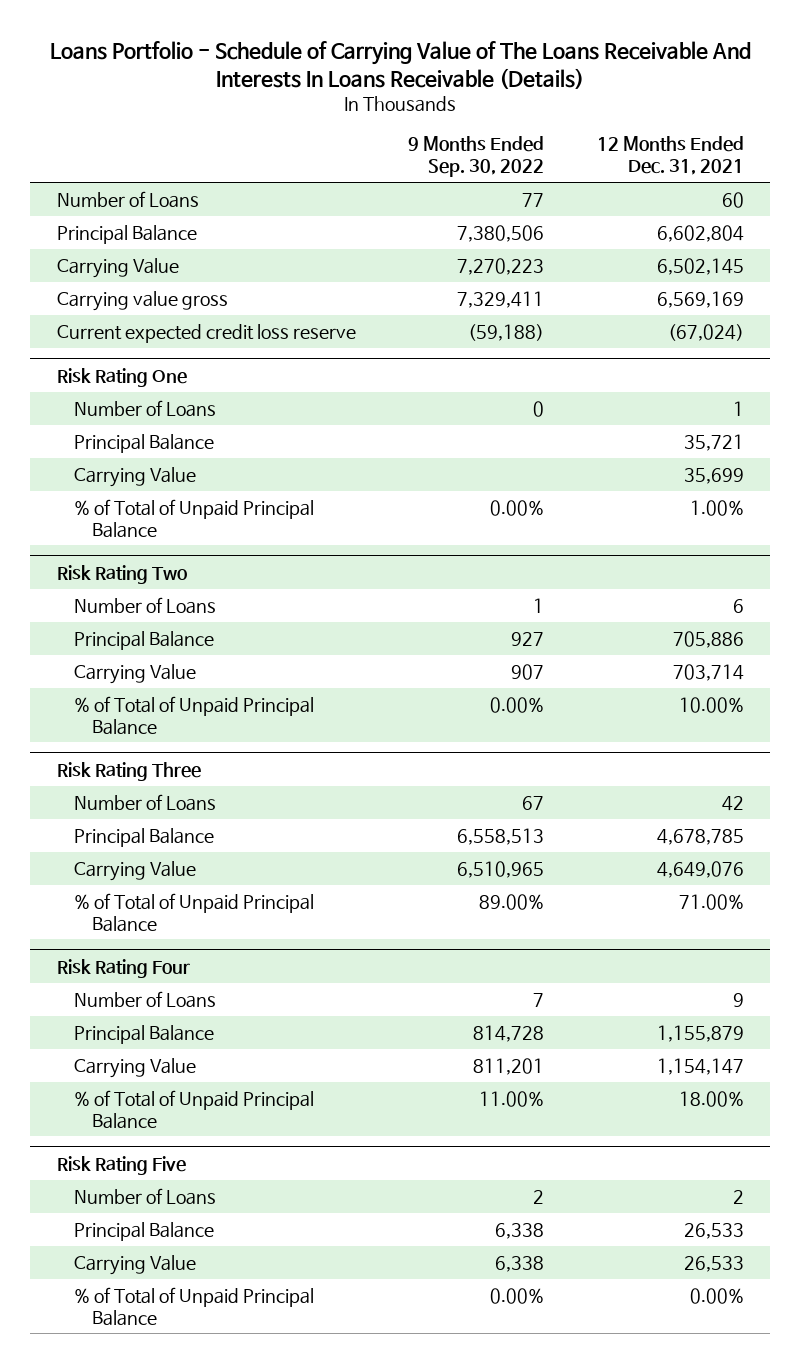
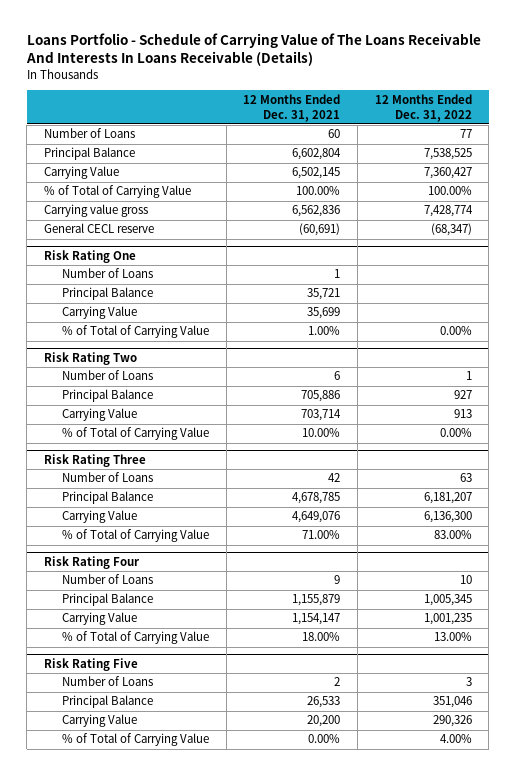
- | 9 Months Ended Sep. 30, 2022 | 12 Months Ended Dec. 31, 2021
+ | 12 Months Ended Dec. 31, 2021 | 12 Months Ended Dec. 31, 2022
- Carrying value gross | 7,329,411 | 6,569,169
- Current expected credit loss reserve | (59,188) | (67,024)
+ % of Total of Carrying Value | 100.00% | 100.00%
+ Carrying value gross | 6,562,836 | 7,428,774
+ General CECL reserve | (60,691) | (68,347)
@ Risk Rating One
- % of Total of Unpaid Principal Balance | 0.00% | 1.00%
+ % of Total of Carrying Value | 1.00% | 0.00%
@ Risk Rating Two
- % of Total of Unpaid Principal Balance | 0.00% | 10.00%
+ % of Total of Carrying Value | 10.00% | 0.00%
@ Risk Rating Three
- % of Total of Unpaid Principal Balance | 89.00% | 71.00%
+ % of Total of Carrying Value | 71.00% | 83.00%
@ Risk Rating Four
- % of Total of Unpaid Principal Balance | 11.00% | 18.00%
+ % of Total of Carrying Value | 18.00% | 13.00%
@ Risk Rating Five
- Carrying Value | 6,338 | 26,533
- % of Total of Unpaid Principal Balance | 0.00% | 0.00%
+ Carrying Value | 20,200 | 290,326
+ % of Total of Carrying Value | 0.00% | 4.00%

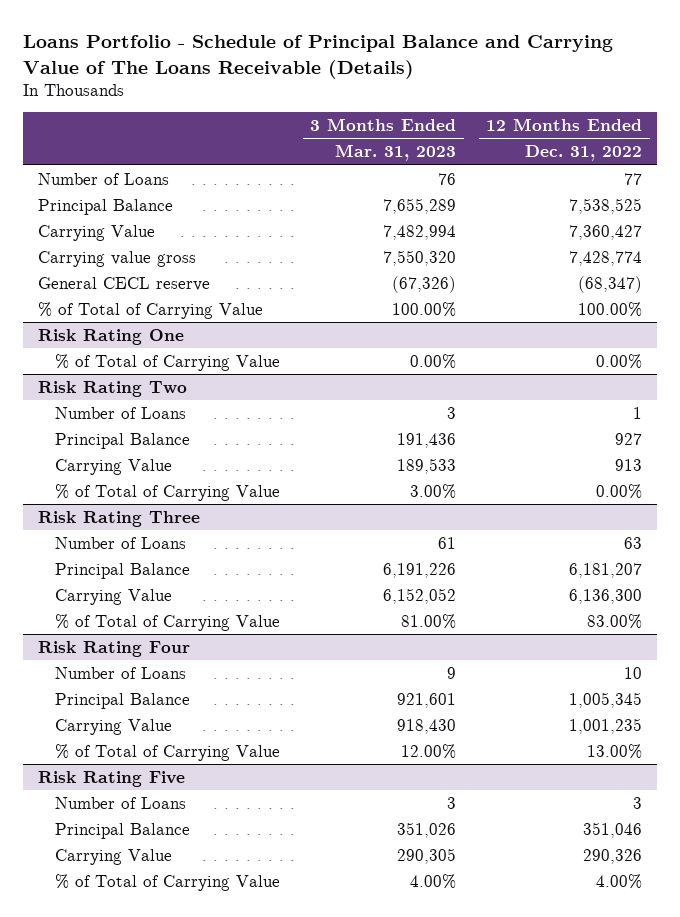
- Loans Portfolio - Schedule of Carrying Value of The Loans Receivable And Interests In Loans Receivable (Details)
+ Loans Portfolio - Schedule of Principal Balance and Carrying Value of The Loans Receivable (Details)
- | 12 Months Ended Dec. 31, 2021 | 12 Months Ended Dec. 31, 2022
+ | 3 Months Ended Mar. 31, 2023 | 12 Months Ended Dec. 31, 2022
moved down: % of Total of Carrying Value | 100.00% | 100.00%
@ Risk Rating One
- Number of Loans | 1 |
- Principal Balance | 35,721 |
- Carrying Value | 35,699 |

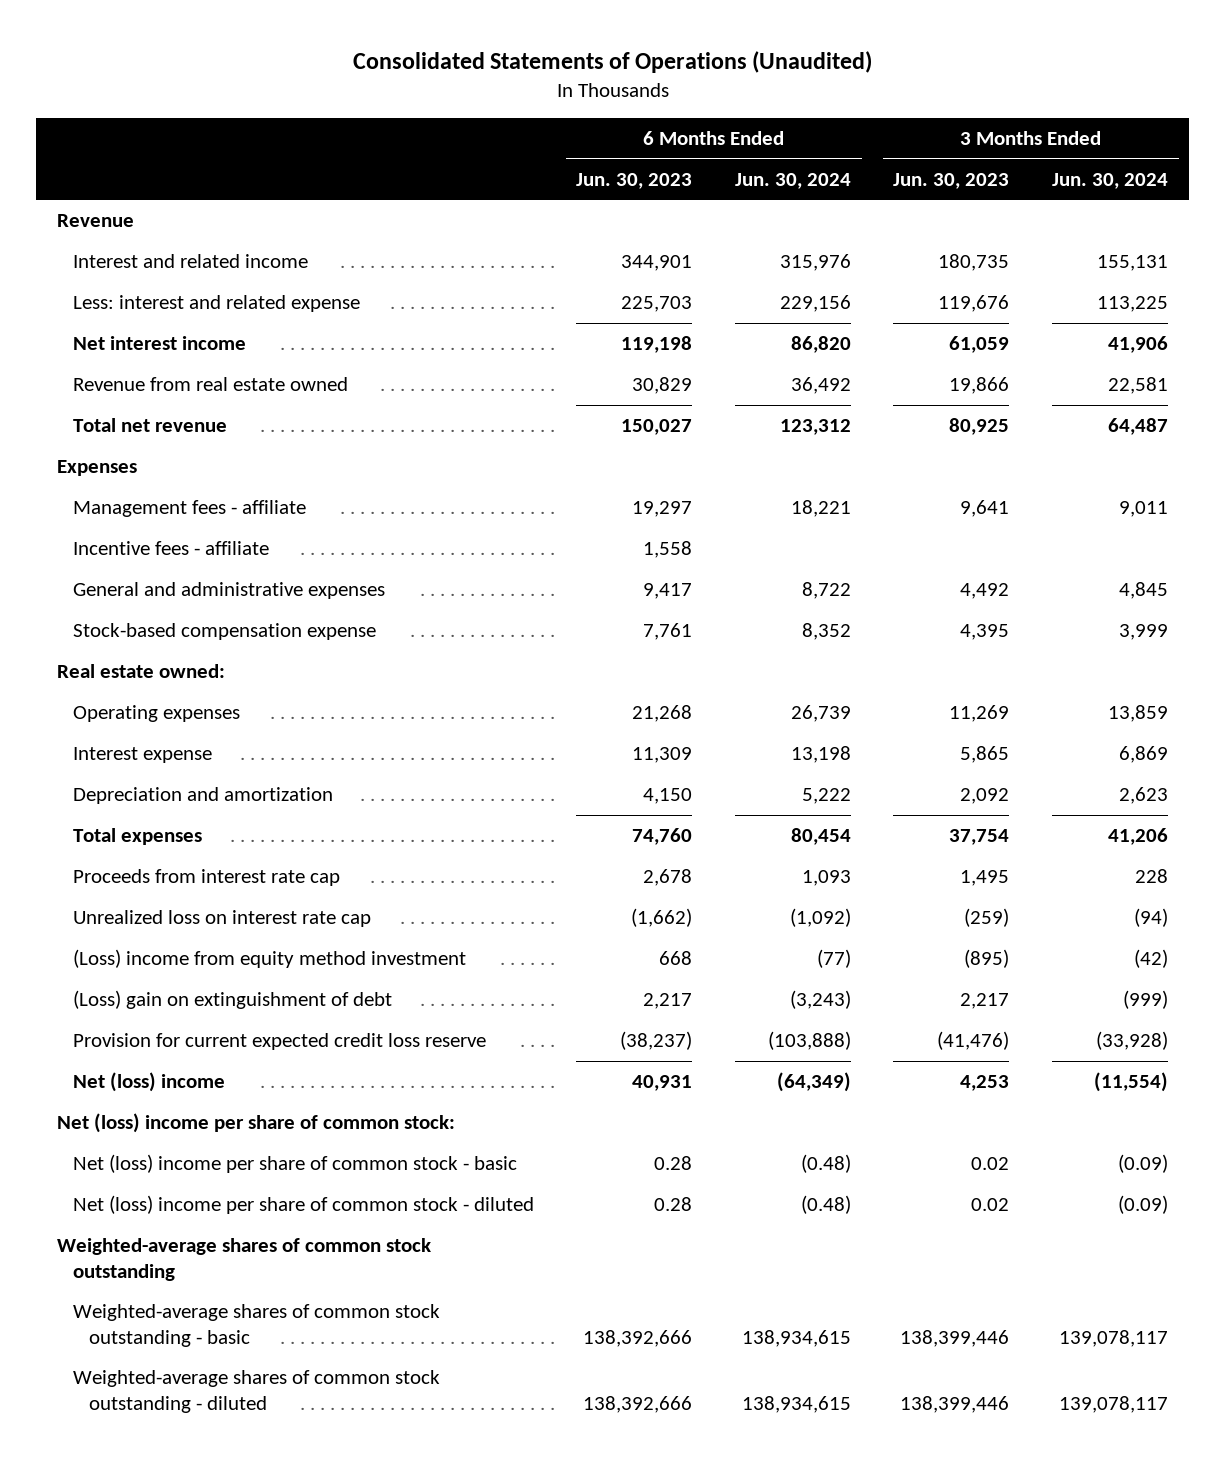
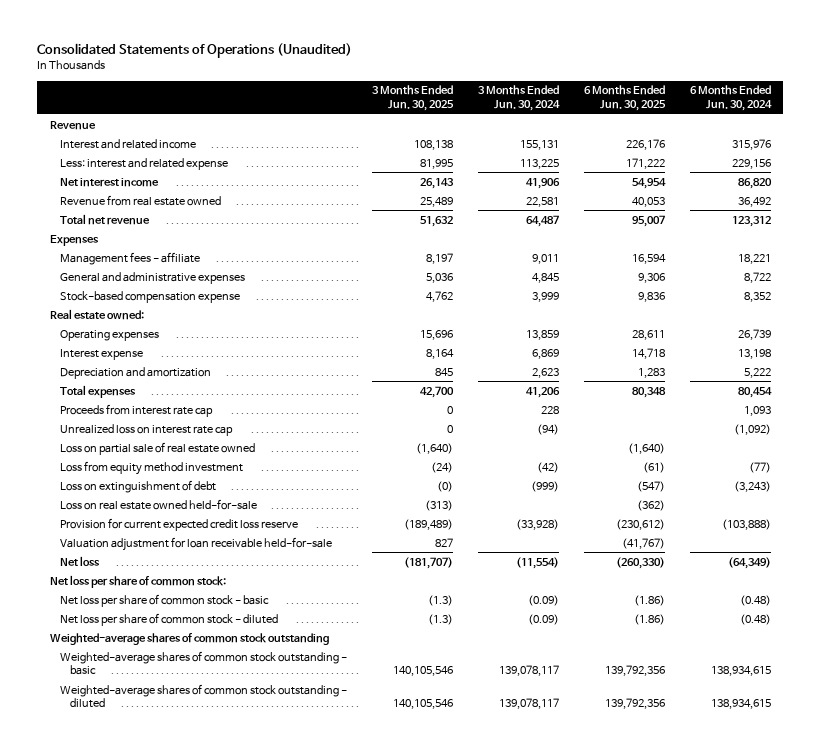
- | 6 Months Ended Jun. 30, 2023 | 6 Months Ended Jun. 30, 2024 | 3 Months Ended Jun. 30, 2023 | 3 Months Ended Jun. 30, 2024
+ | 3 Months Ended Jun. 30, 2025 | 3 Months Ended Jun. 30, 2024 | 6 Months Ended Jun. 30, 2025 | 6 Months Ended Jun. 30, 2024
- Incentive fees - affiliate | 1,558 | | |
- (Loss) income from equity method investment | 668 | (77) | (895) | (42)
- (Loss) gain on extinguishment of debt | 2,217 | (3,243) | 2,217 | (999)
+ Loss on partial sale of real estate owned | (1,640) | | (1,640) |
+ Loss from equity method investment | (24) | (42) | (61) | (77)
+ Loss on extinguishment of debt | (0) | (999) | (547) | (3,243)
+ Loss on real estate owned held-for-sale | (313) | | (362) |
- Net (loss) income | 40,931 | (64,349) | 4,253 | (11,554)
- Net (loss) income per share of common stock:
- Net (loss) income per share of common stock - basic | 0.28 | (0.48) | 0.02 | (0.09)
- Net (loss) income per share of common stock - diluted | 0.28 | (0.48) | 0.02 | (0.09)
+ Valuation adjustment for loan receivable held-for-sale | 827 | | (41,767) |
+ Net loss | (181,707) | (11,554) | (260,330) | (64,349)
+ Net loss per share of common stock:
+ Net loss per share of common stock - basic | (1.3) | (0.09) | (1.86) | (0.48)
+ Net loss per share of common stock - diluted | (1.3) | (0.09) | (1.86) | (0.48)

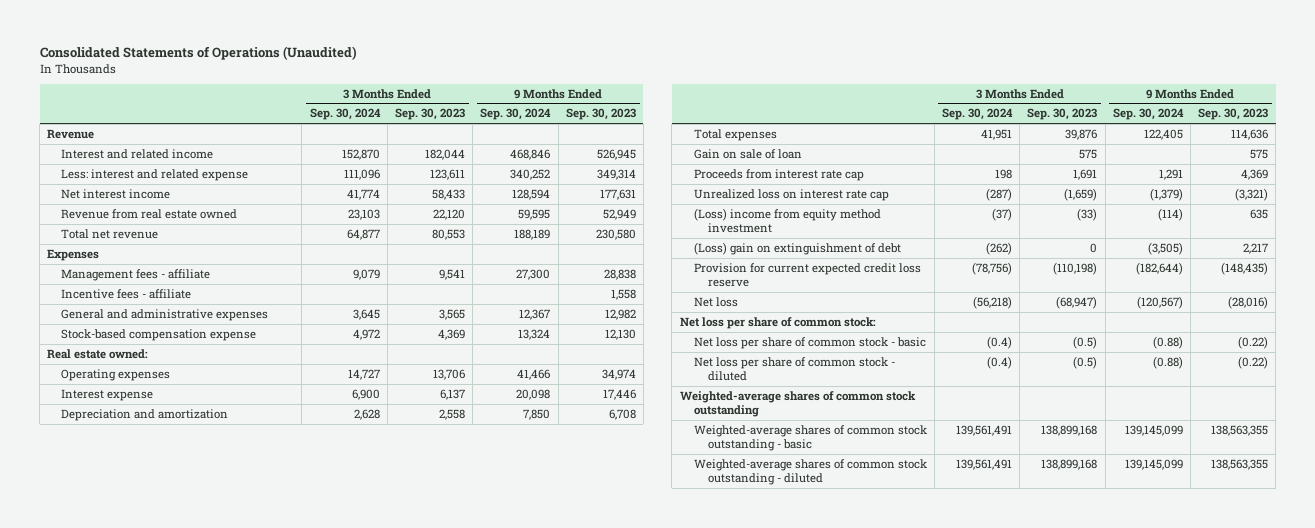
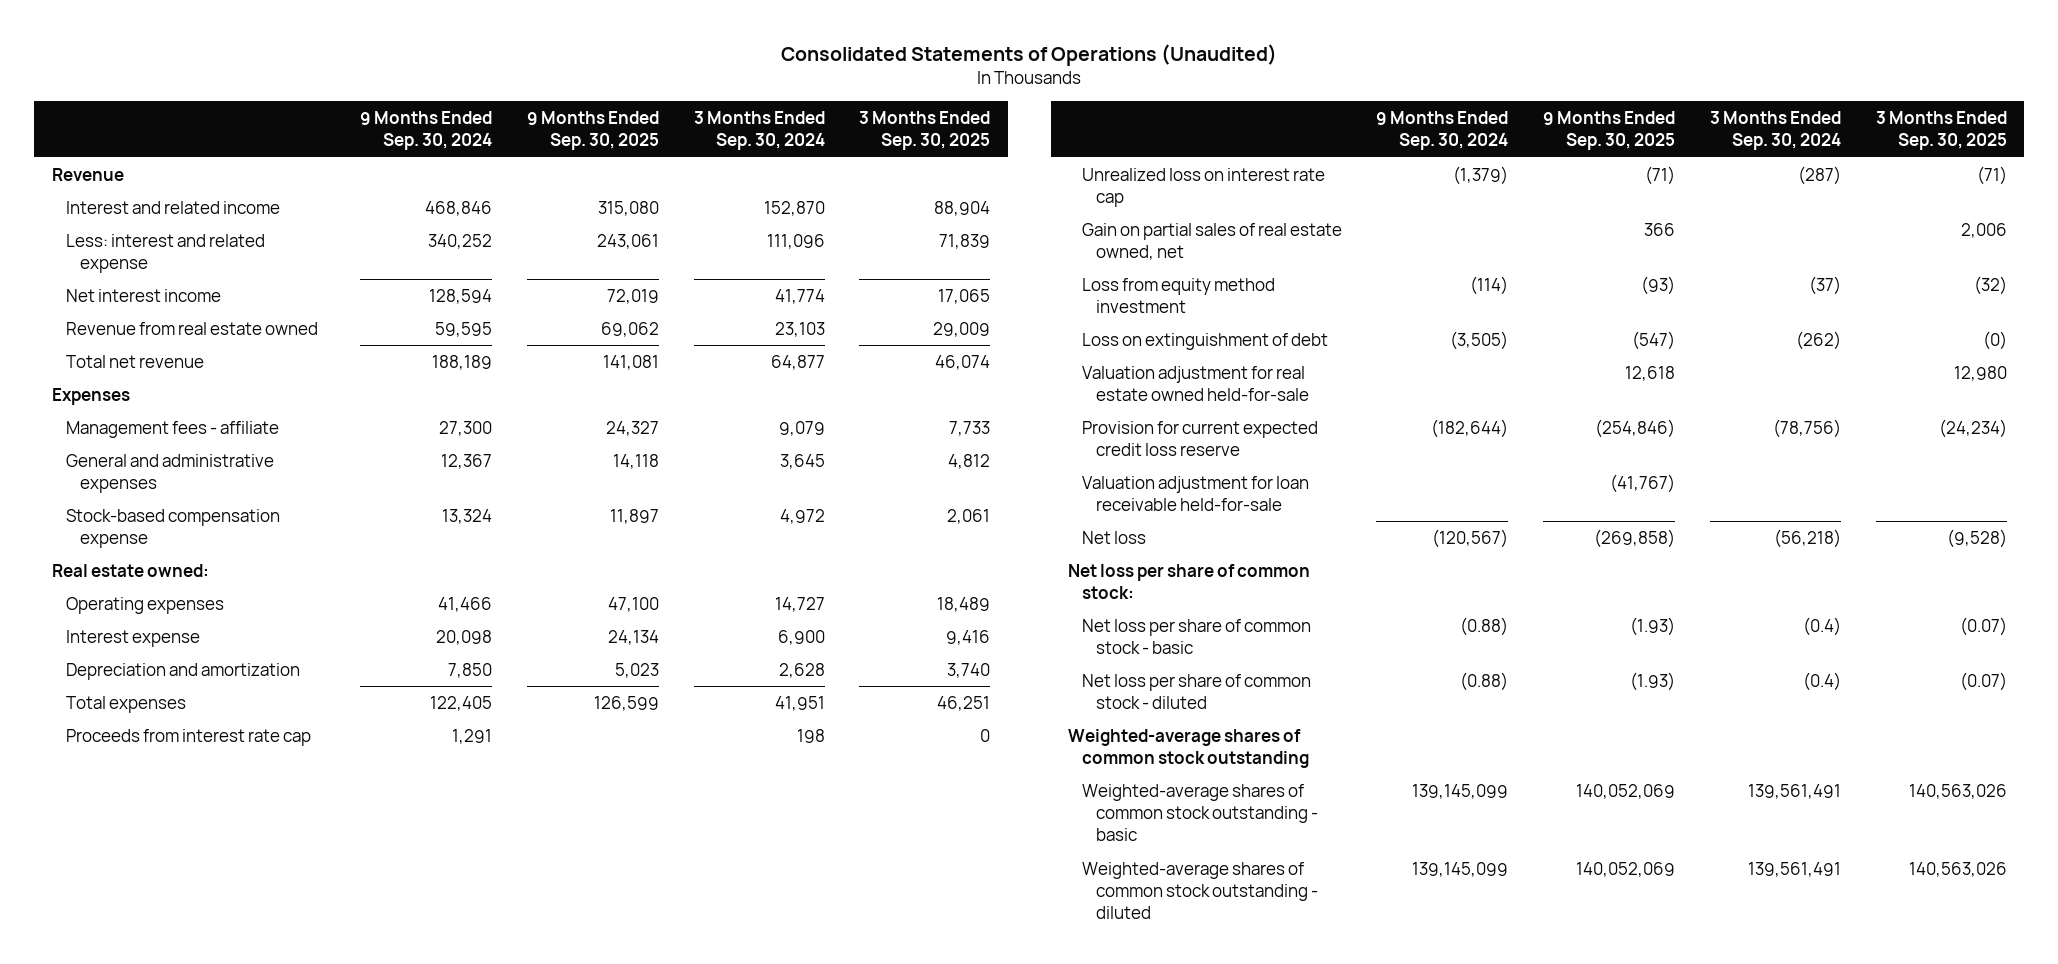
- | 3 Months Ended Sep. 30, 2024 | 3 Months Ended Sep. 30, 2023 | 9 Months Ended Sep. 30, 2024 | 9 Months Ended Sep. 30, 2023
+ | 9 Months Ended Sep. 30, 2024 | 9 Months Ended Sep. 30, 2025 | 3 Months Ended Sep. 30, 2024 | 3 Months Ended Sep. 30, 2025
- Incentive fees - affiliate | | | | 1,558
- Gain on sale of loan | | 575 | | 575
- (Loss) income from equity method investment | (37) | (33) | (114) | 635
- (Loss) gain on extinguishment of debt | (262) | 0 | (3,505) | 2,217
+ Gain on partial sales of real estate owned, net | | 366 | | 2,006
+ Loss from equity method investment | (114) | (93) | (37) | (32)
+ Loss on extinguishment of debt | (3,505) | (547) | (262) | (0)
+ Valuation adjustment for real estate owned held-for-sale | | 12,618 | | 12,980
+ Valuation adjustment for loan receivable held-for-sale | | (41,767) | |

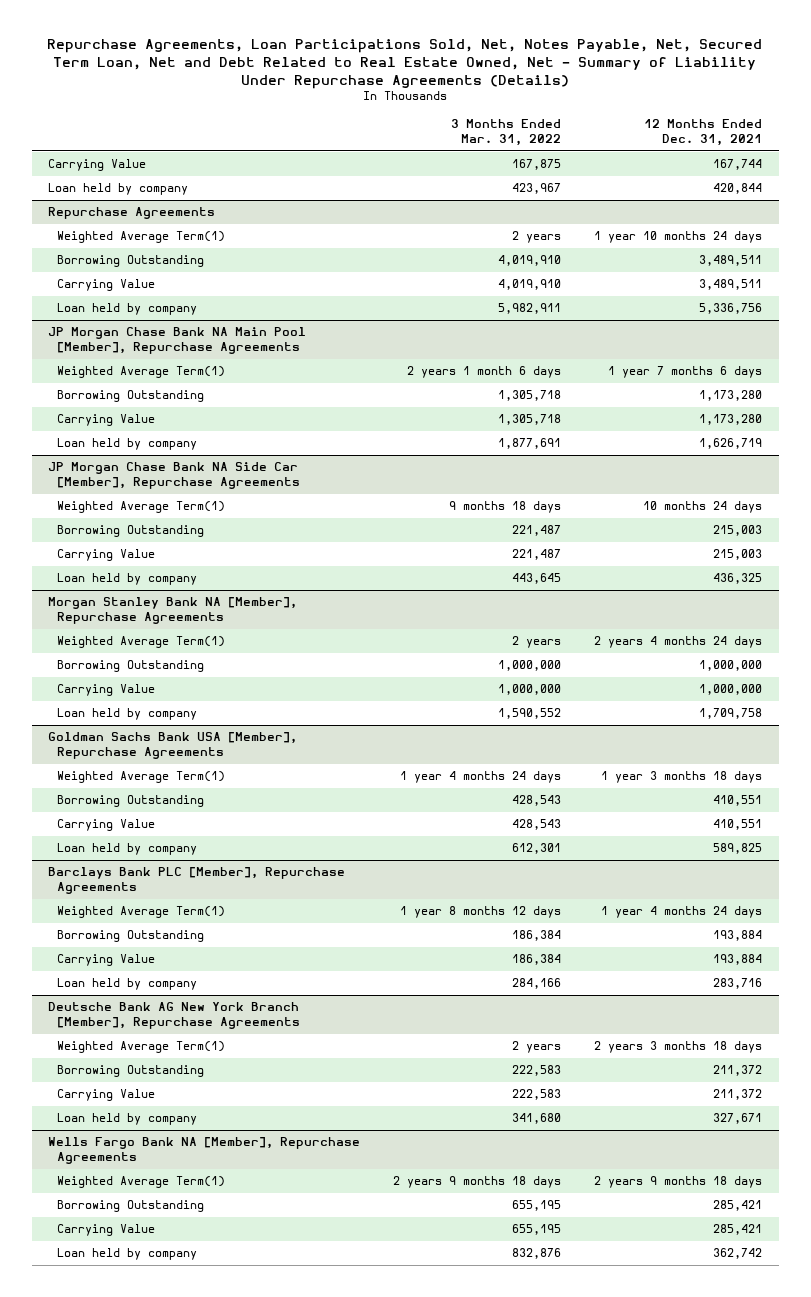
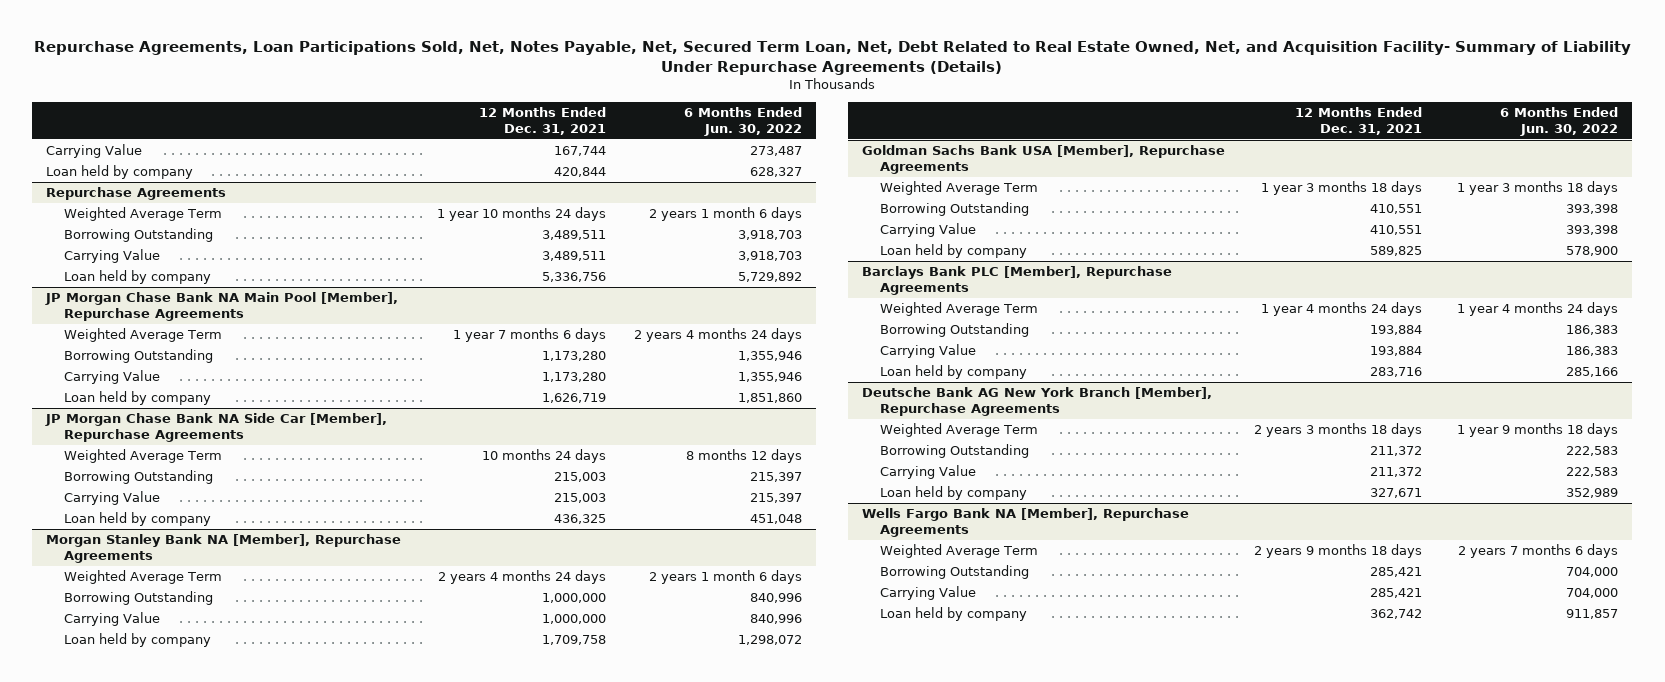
- Repurchase Agreements, Loan Participations Sold, Net, Notes Payable, Net, Secured Term Loan, Net and Debt Related to Real Estate Owned, Net - Summary of Liability Under Repurchase Agreements (Details)
+ Repurchase Agreements, Loan Participations Sold, Net, Notes Payable, Net, Secured Term Loan, Net, Debt Related to Real Estate Owned, Net, and Acquisition Facility- Summary of Liability Under Repurchase Agreements (Details)
- | 3 Months Ended Mar. 31, 2022 | 12 Months Ended Dec. 31, 2021
+ | 12 Months Ended Dec. 31, 2021 | 6 Months Ended Jun. 30, 2022
@ Repurchase Agreements
- Weighted Average Term(1) | 2 years | 1 year 10 months 24 days
+ Weighted Average Term | 1 year 10 months 24 days | 2 years 1 month 6 days
@ JP Morgan Chase Bank NA Main Pool [Member], Repurchase Agreements
- Weighted Average Term(1) | 2 years 1 month 6 days | 1 year 7 months 6 days
+ Weighted Average Term | 1 year 7 months 6 days | 2 years 4 months 24 days
@ JP Morgan Chase Bank NA Side Car [Member], Repurchase Agreements
- Weighted Average Term(1) | 9 months 18 days | 10 months 24 days
+ Weighted Average Term | 10 months 24 days | 8 months 12 days
@ Morgan Stanley Bank NA [Member], Repurchase Agreements
- Weighted Average Term(1) | 2 years | 2 years 4 months 24 days
+ Weighted Average Term | 2 years 4 months 24 days | 2 years 1 month 6 days
@ Goldman Sachs Bank USA [Member], Repurchase Agreements
- Weighted Average Term(1) | 1 year 4 months 24 days | 1 year 3 months 18 days
+ Weighted Average Term | 1 year 3 months 18 days | 1 year 3 months 18 days
@ Barclays Bank PLC [Member], Repurchase Agreements
- Weighted Average Term(1) | 1 year 8 months 12 days | 1 year 4 months 24 days
+ Weighted Average Term | 1 year 4 months 24 days | 1 year 4 months 24 days
@ Deutsche Bank AG New York Branch [Member], Repurchase Agreements
- Weighted Average Term(1) | 2 years | 2 years 3 months 18 days
+ Weighted Average Term | 2 years 3 months 18 days | 1 year 9 months 18 days
@ Wells Fargo Bank NA [Member], Repurchase Agreements
- Weighted Average Term(1) | 2 years 9 months 18 days | 2 years 9 months 18 days
+ Weighted Average Term | 2 years 9 months 18 days | 2 years 7 months 6 days

